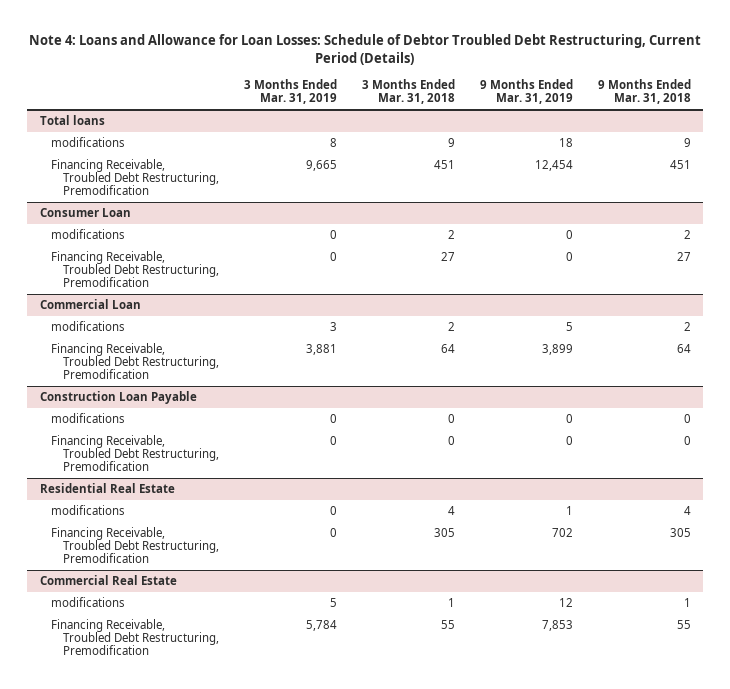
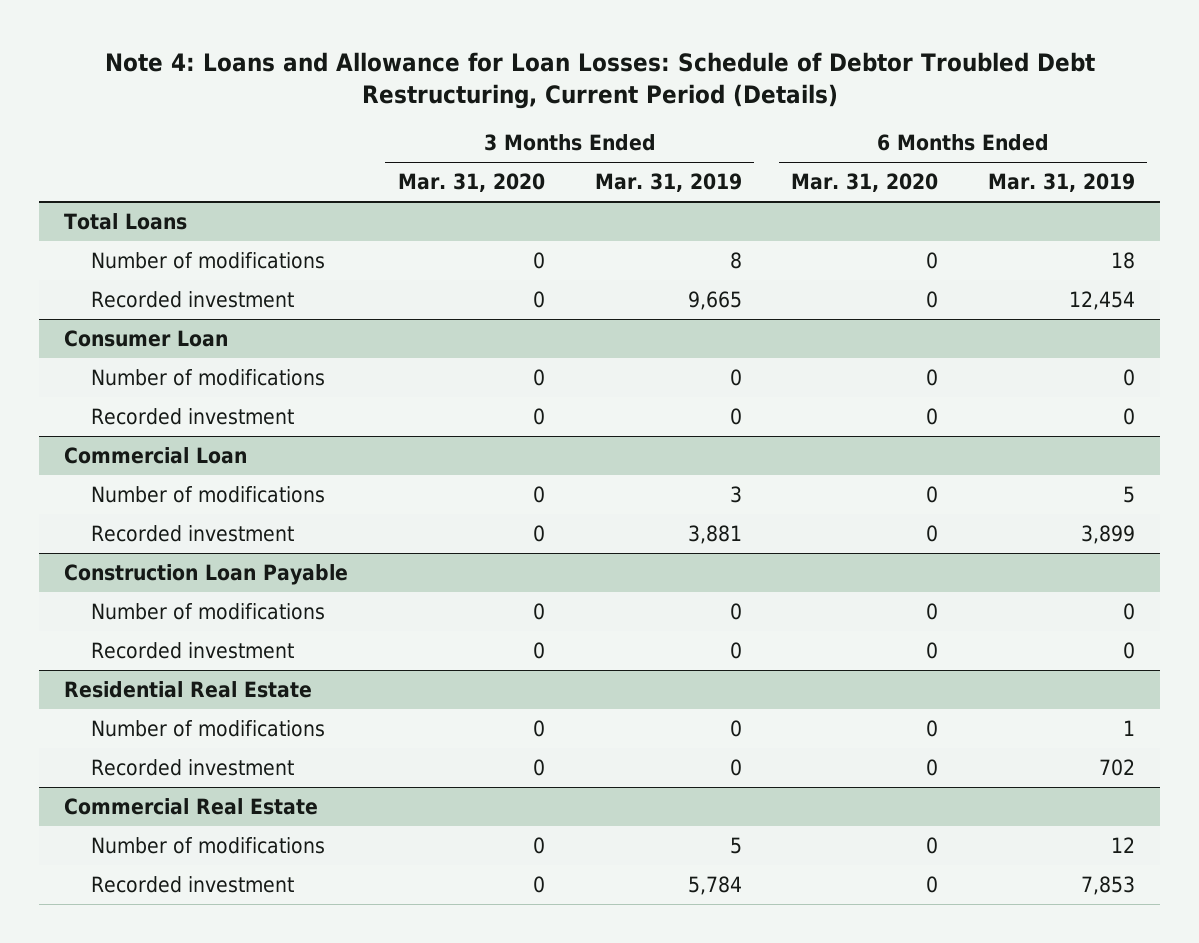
- | 3 Months Ended Mar. 31, 2019 | 3 Months Ended Mar. 31, 2018 | 9 Months Ended Mar. 31, 2019 | 9 Months Ended Mar. 31, 2018
+ | 3 Months Ended Mar. 31, 2020 | 3 Months Ended Mar. 31, 2019 | 6 Months Ended Mar. 31, 2020 | 6 Months Ended Mar. 31, 2019
- Total loans
- modifications | 8 | 9 | 18 | 9
- Financing Receivable, Troubled Debt Restructuring, Premodification | 9,665 | 451 | 12,454 | 451
+ Total Loans
+ Number of modifications | 0 | 8 | 0 | 18
+ Recorded investment | 0 | 9,665 | 0 | 12,454
@ Consumer Loan
- modifications | 0 | 2 | 0 | 2
- Financing Receivable, Troubled Debt Restructuring, Premodification | 0 | 27 | 0 | 27
+ Number of modifications | 0 | 0 | 0 | 0
+ Recorded investment | 0 | 0 | 0 | 0
@ Commercial Loan
- modifications | 3 | 2 | 5 | 2
- Financing Receivable, Troubled Debt Restructuring, Premodification | 3,881 | 64 | 3,899 | 64
+ Number of modifications | 0 | 3 | 0 | 5
+ Recorded investment | 0 | 3,881 | 0 | 3,899
@ Construction Loan Payable
- modifications | 0 | 0 | 0 | 0
- Financing Receivable, Troubled Debt Restructuring, Premodification | 0 | 0 | 0 | 0
+ Number of modifications | 0 | 0 | 0 | 0
+ Recorded investment | 0 | 0 | 0 | 0
@ Residential Real Estate
- modifications | 0 | 4 | 1 | 4
- Financing Receivable, Troubled Debt Restructuring, Premodification | 0 | 305 | 702 | 305
+ Number of modifications | 0 | 0 | 0 | 1
+ Recorded investment | 0 | 0 | 0 | 702
@ Commercial Real Estate
- modifications | 5 | 1 | 12 | 1
- Financing Receivable, Troubled Debt Restructuring, Premodification | 5,784 | 55 | 7,853 | 55
+ Number of modifications | 0 | 5 | 0 | 12
+ Recorded investment | 0 | 5,784 | 0 | 7,853

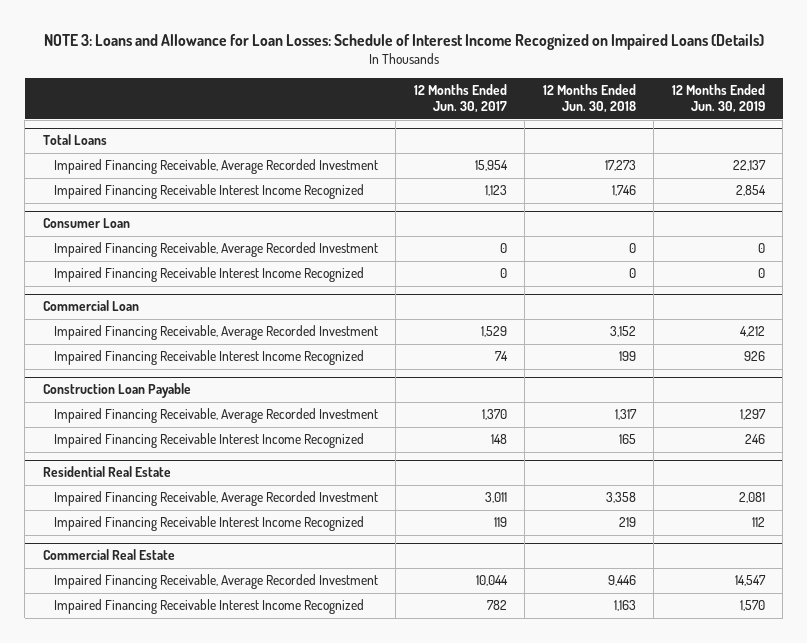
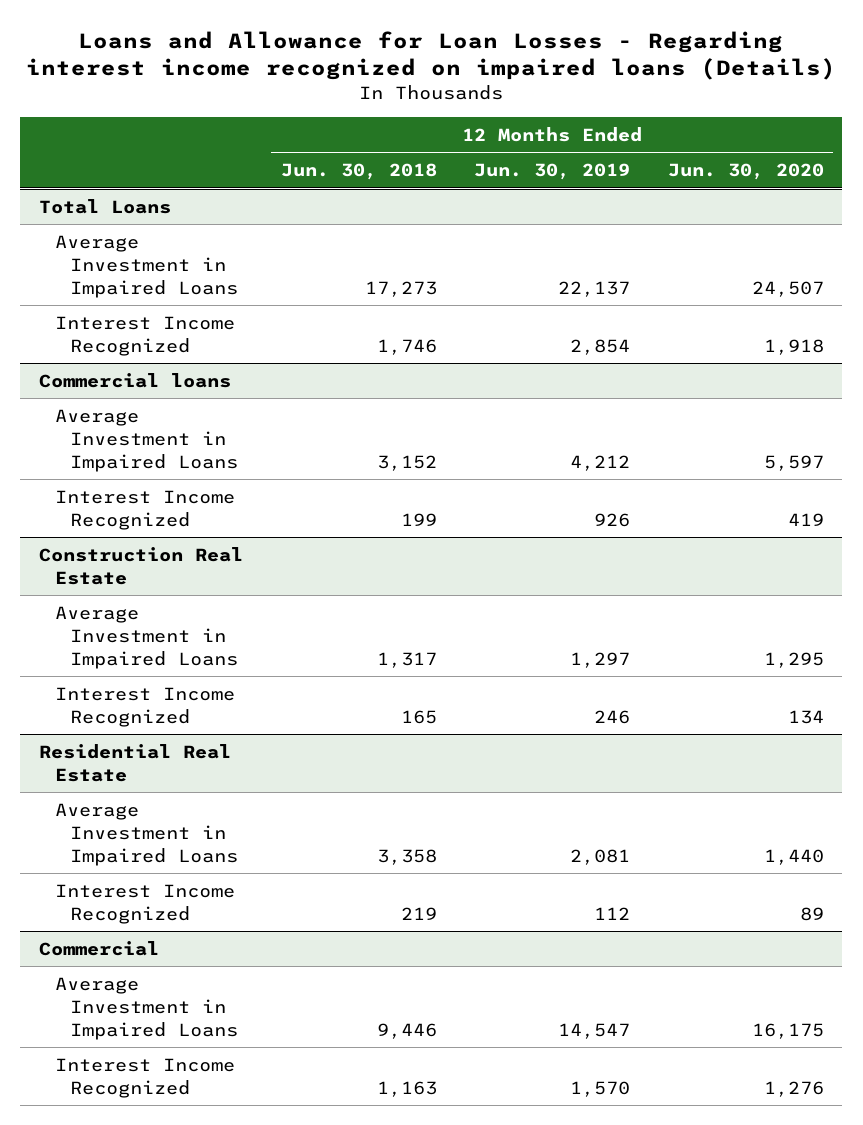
- NOTE 3: Loans and Allowance for Loan Losses: Schedule of Interest Income Recognized on Impaired Loans (Details)
+ Loans and Allowance for Loan Losses - Regarding interest income recognized on impaired loans (Details)
- | 12 Months Ended Jun. 30, 2017 | 12 Months Ended Jun. 30, 2018 | 12 Months Ended Jun. 30, 2019
+ | 12 Months Ended Jun. 30, 2018 | 12 Months Ended Jun. 30, 2019 | 12 Months Ended Jun. 30, 2020
@ Total Loans
- Impaired Financing Receivable, Average Recorded Investment | 15,954 | 17,273 | 22,137
- Impaired Financing Receivable Interest Income Recognized | 1,123 | 1,746 | 2,854
- Consumer Loan
- Impaired Financing Receivable, Average Recorded Investment | 0 | 0 | 0
- Impaired Financing Receivable Interest Income Recognized | 0 | 0 | 0
- Commercial Loan
- Impaired Financing Receivable, Average Recorded Investment | 1,529 | 3,152 | 4,212
- Impaired Financing Receivable Interest Income Recognized | 74 | 199 | 926
- Construction Loan Payable
- Impaired Financing Receivable, Average Recorded Investment | 1,370 | 1,317 | 1,297
- Impaired Financing Receivable Interest Income Recognized | 148 | 165 | 246
@ Total Loans
+ Average Investment in Impaired Loans | 17,273 | 22,137 | 24,507
+ Interest Income Recognized | 1,746 | 2,854 | 1,918
+ Commercial loans
+ Average Investment in Impaired Loans | 3,152 | 4,212 | 5,597
+ Interest Income Recognized | 199 | 926 | 419
+ Construction Real Estate
+ Average Investment in Impaired Loans | 1,317 | 1,297 | 1,295
+ Interest Income Recognized | 165 | 246 | 134
@ Residential Real Estate
- Impaired Financing Receivable, Average Recorded Investment | 3,011 | 3,358 | 2,081
- Impaired Financing Receivable Interest Income Recognized | 119 | 219 | 112
- Commercial Real Estate
- Impaired Financing Receivable, Average Recorded Investment | 10,044 | 9,446 | 14,547
- Impaired Financing Receivable Interest Income Recognized | 782 | 1,163 | 1,570
@ Residential Real Estate
+ Average Investment in Impaired Loans | 3,358 | 2,081 | 1,440
+ Interest Income Recognized | 219 | 112 | 89
+ Commercial
+ Average Investment in Impaired Loans | 9,446 | 14,547 | 16,175
+ Interest Income Recognized | 1,163 | 1,570 | 1,276

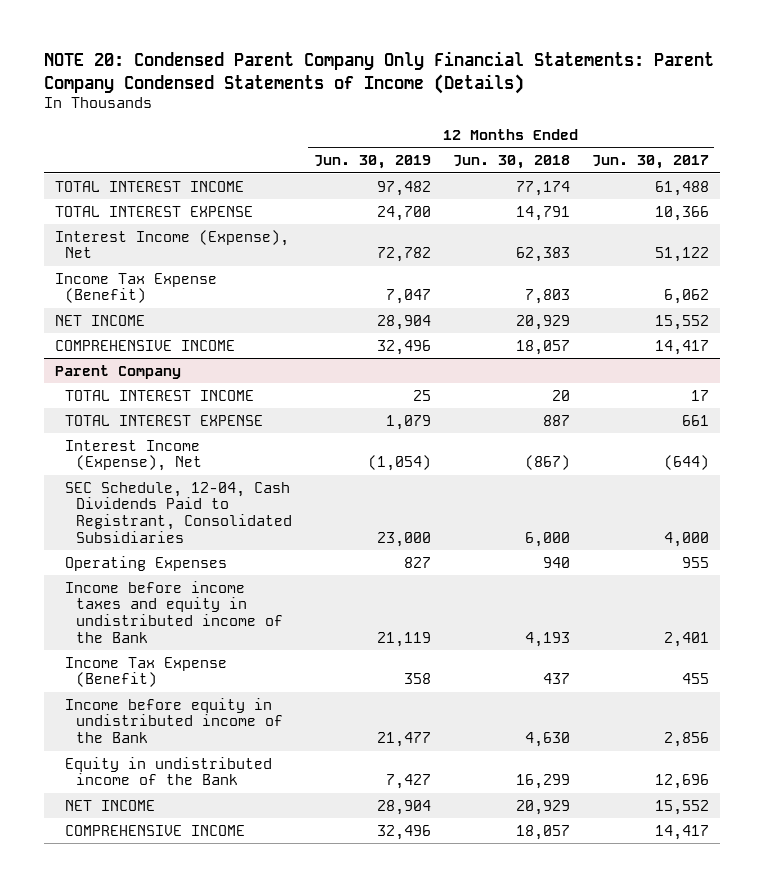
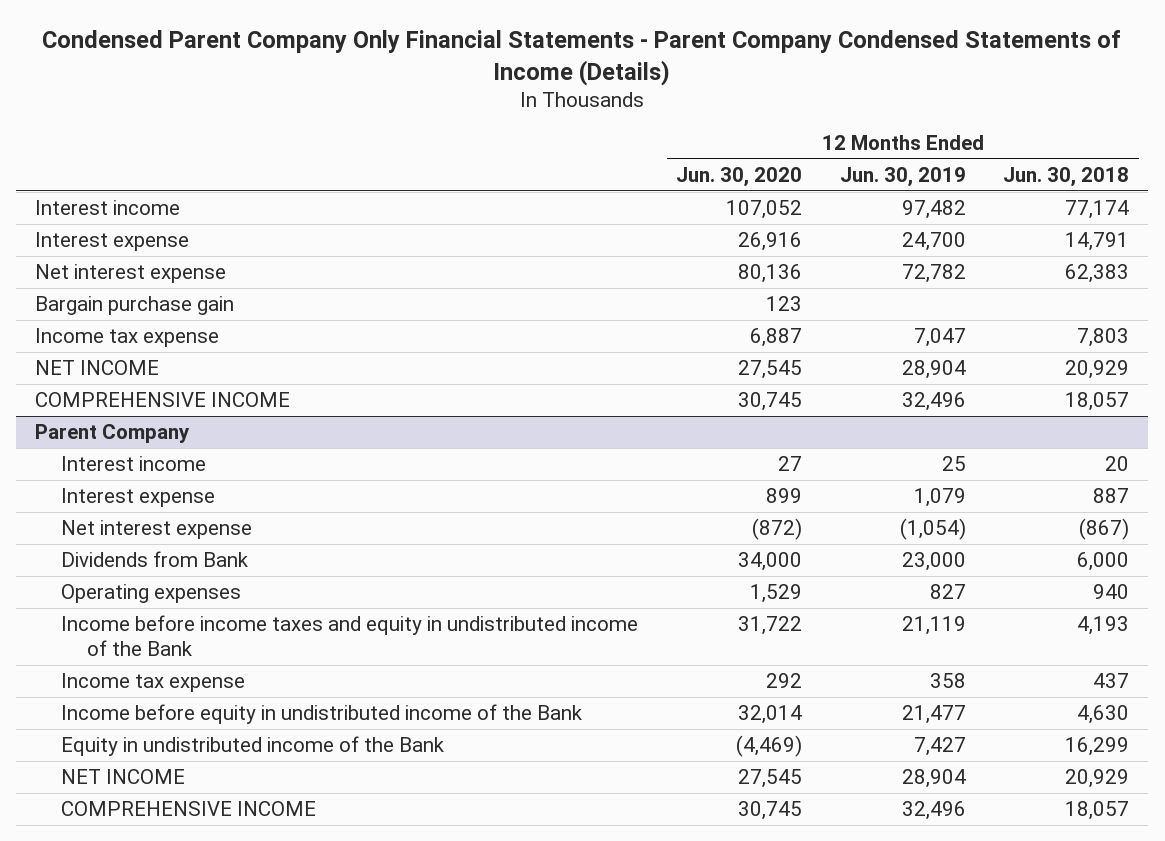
- NOTE 20: Condensed Parent Company Only Financial Statements: Parent Company Condensed Statements of Income (Details)
+ Condensed Parent Company Only Financial Statements - Parent Company Condensed Statements of Income (Details)
- | 12 Months Ended Jun. 30, 2019 | 12 Months Ended Jun. 30, 2018 | 12 Months Ended Jun. 30, 2017
+ | 12 Months Ended Jun. 30, 2020 | 12 Months Ended Jun. 30, 2019 | 12 Months Ended Jun. 30, 2018
- TOTAL INTEREST INCOME | 97,482 | 77,174 | 61,488
- TOTAL INTEREST EXPENSE | 24,700 | 14,791 | 10,366
- Interest Income (Expense), Net | 72,782 | 62,383 | 51,122
- Income Tax Expense (Benefit) | 7,047 | 7,803 | 6,062
+ Interest income | 107,052 | 97,482 | 77,174
+ Interest expense | 26,916 | 24,700 | 14,791
+ Net interest expense | 80,136 | 72,782 | 62,383
+ Bargain purchase gain | 123 | |
+ Income tax expense | 6,887 | 7,047 | 7,803
@ Parent Company
- TOTAL INTEREST INCOME | 25 | 20 | 17
- TOTAL INTEREST EXPENSE | 1,079 | 887 | 661
- Interest Income (Expense), Net | (1,054) | (867) | (644)
- SEC Schedule, 12-04, Cash Dividends Paid to Registrant, Consolidated Subsidiaries | 23,000 | 6,000 | 4,000
- Operating Expenses | 827 | 940 | 955
+ Interest income | 27 | 25 | 20
+ Interest expense | 899 | 1,079 | 887
+ Net interest expense | (872) | (1,054) | (867)
+ Dividends from Bank | 34,000 | 23,000 | 6,000
+ Operating expenses | 1,529 | 827 | 940
- Income Tax Expense (Benefit) | 358 | 437 | 455
+ Income tax expense | 292 | 358 | 437

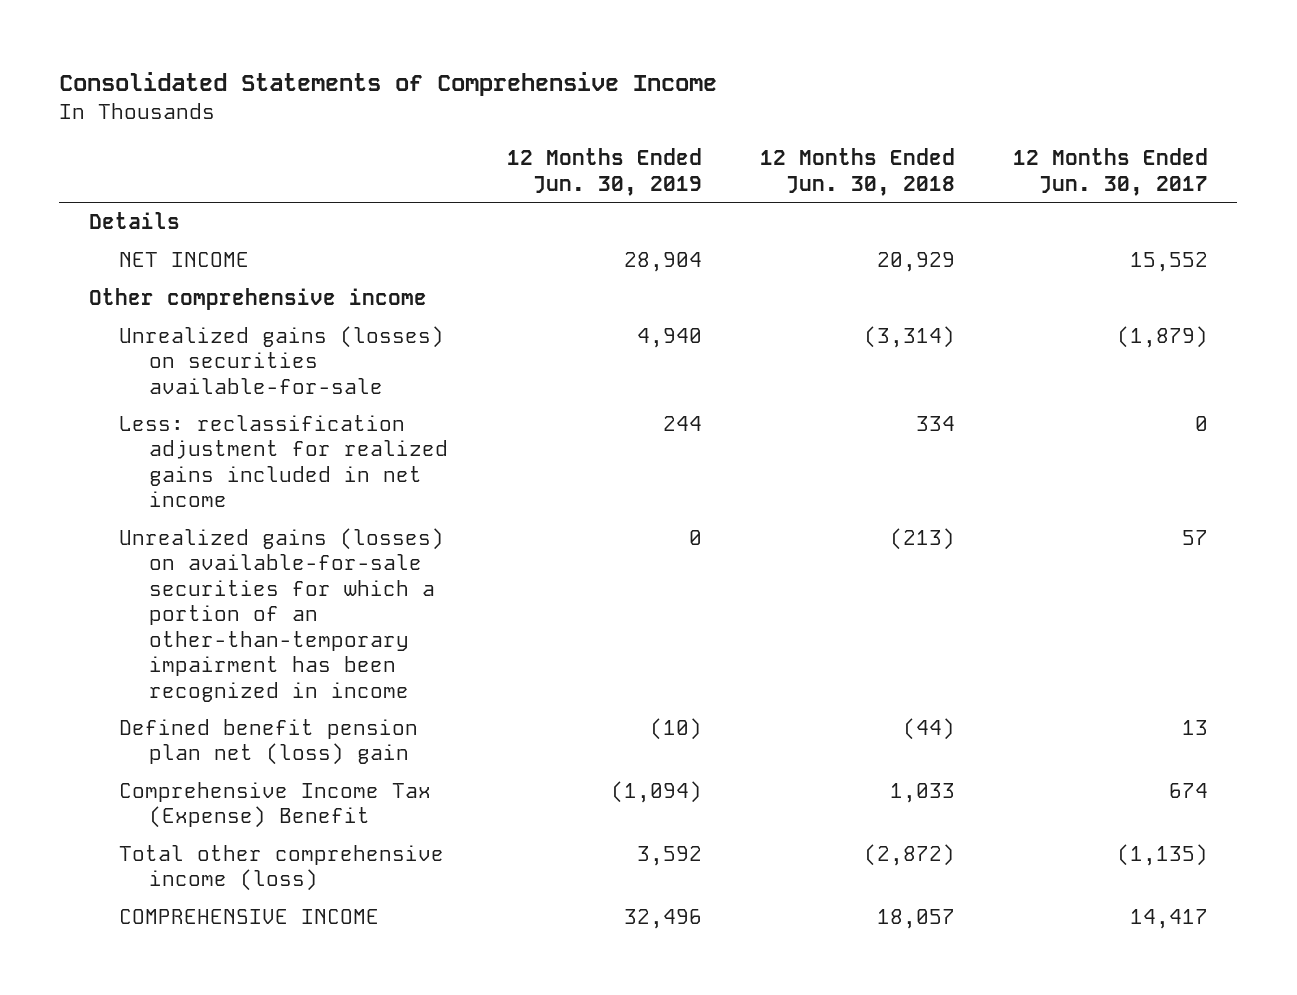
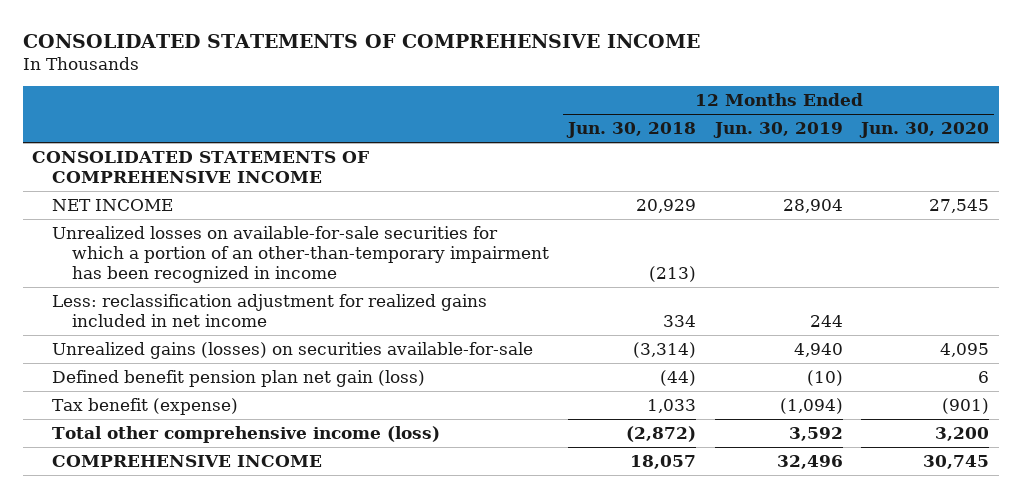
- Consolidated Statements of Comprehensive Income
+ CONSOLIDATED STATEMENTS OF COMPREHENSIVE INCOME
- | 12 Months Ended Jun. 30, 2019 | 12 Months Ended Jun. 30, 2018 | 12 Months Ended Jun. 30, 2017
+ | 12 Months Ended Jun. 30, 2018 | 12 Months Ended Jun. 30, 2019 | 12 Months Ended Jun. 30, 2020
- Details
+ CONSOLIDATED STATEMENTS OF COMPREHENSIVE INCOME
- Other comprehensive income
+ Unrealized losses on available-for-sale securities for which a portion of an other-than-temporary impairment has been recognized in income | (213) | |
- Unrealized gains (losses) on available-for-sale securities for which a portion of an other-than-temporary impairment has been recognized in income | 0 | (213) | 57
- Defined benefit pension plan net (loss) gain | (10) | (44) | 13
- Comprehensive Income Tax (Expense) Benefit | (1,094) | 1,033 | 674
moved down: Unrealized gains (losses) on securities available-for-sale | (3,314) | 4,940 | 4,095
+ Defined benefit pension plan net gain (loss) | (44) | (10) | 6
+ Tax benefit (expense) | 1,033 | (1,094) | (901)

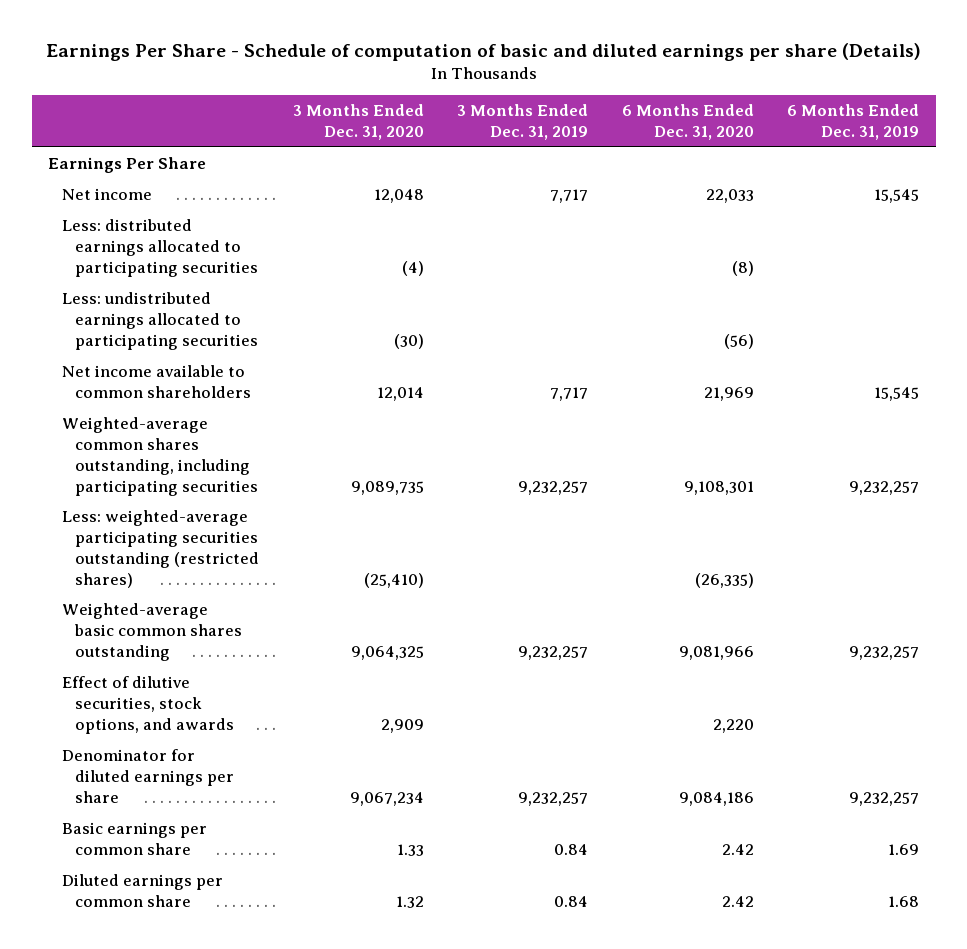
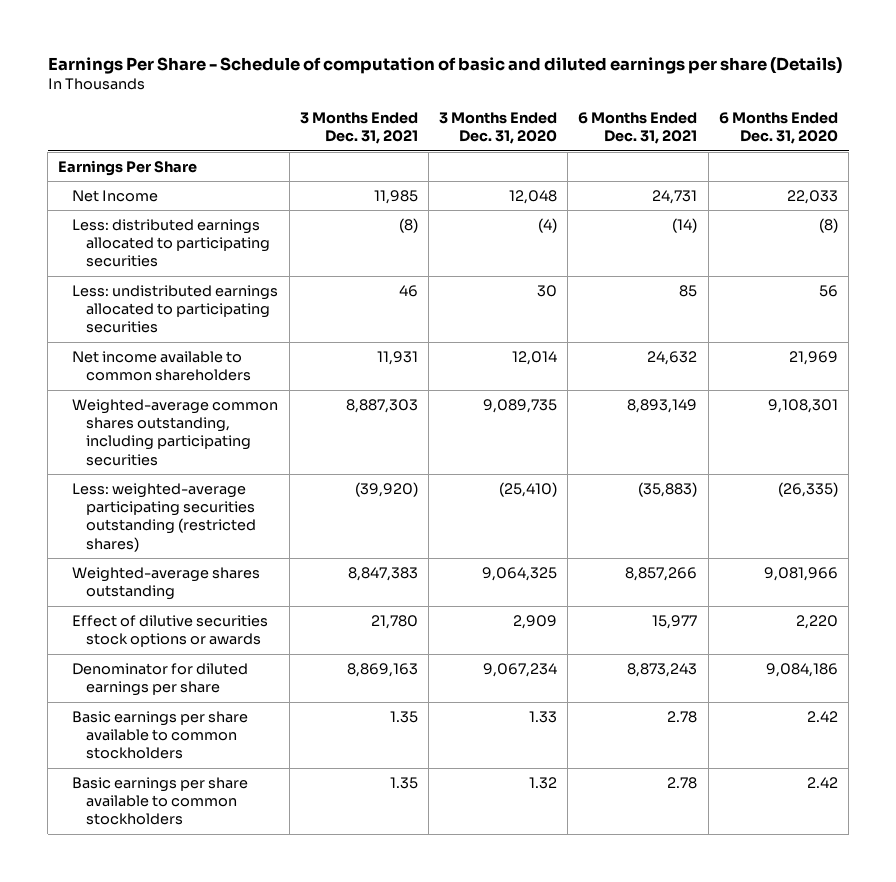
- | 3 Months Ended Dec. 31, 2020 | 3 Months Ended Dec. 31, 2019 | 6 Months Ended Dec. 31, 2020 | 6 Months Ended Dec. 31, 2019
+ | 3 Months Ended Dec. 31, 2021 | 3 Months Ended Dec. 31, 2020 | 6 Months Ended Dec. 31, 2021 | 6 Months Ended Dec. 31, 2020
- Net income | 12,048 | 7,717 | 22,033 | 15,545
+ Net Income | 11,985 | 12,048 | 24,731 | 22,033
- Less: undistributed earnings allocated to participating securities | (30) | | (56) |
+ Less: undistributed earnings allocated to participating securities | 46 | 30 | 85 | 56
- Weighted-average basic common shares outstanding | 9,064,325 | 9,232,257 | 9,081,966 | 9,232,257
- Effect of dilutive securities, stock options, and awards | 2,909 | | 2,220 |
+ Weighted-average shares outstanding | 8,847,383 | 9,064,325 | 8,857,266 | 9,081,966
+ Effect of dilutive securities stock options or awards | 21,780 | 2,909 | 15,977 | 2,220
- Basic earnings per common share | 1.33 | 0.84 | 2.42 | 1.69
- Diluted earnings per common share | 1.32 | 0.84 | 2.42 | 1.68
+ Basic earnings per share available to common stockholders | 1.35 | 1.33 | 2.78 | 2.42
+ Basic earnings per share available to common stockholders | 1.35 | 1.32 | 2.78 | 2.42

